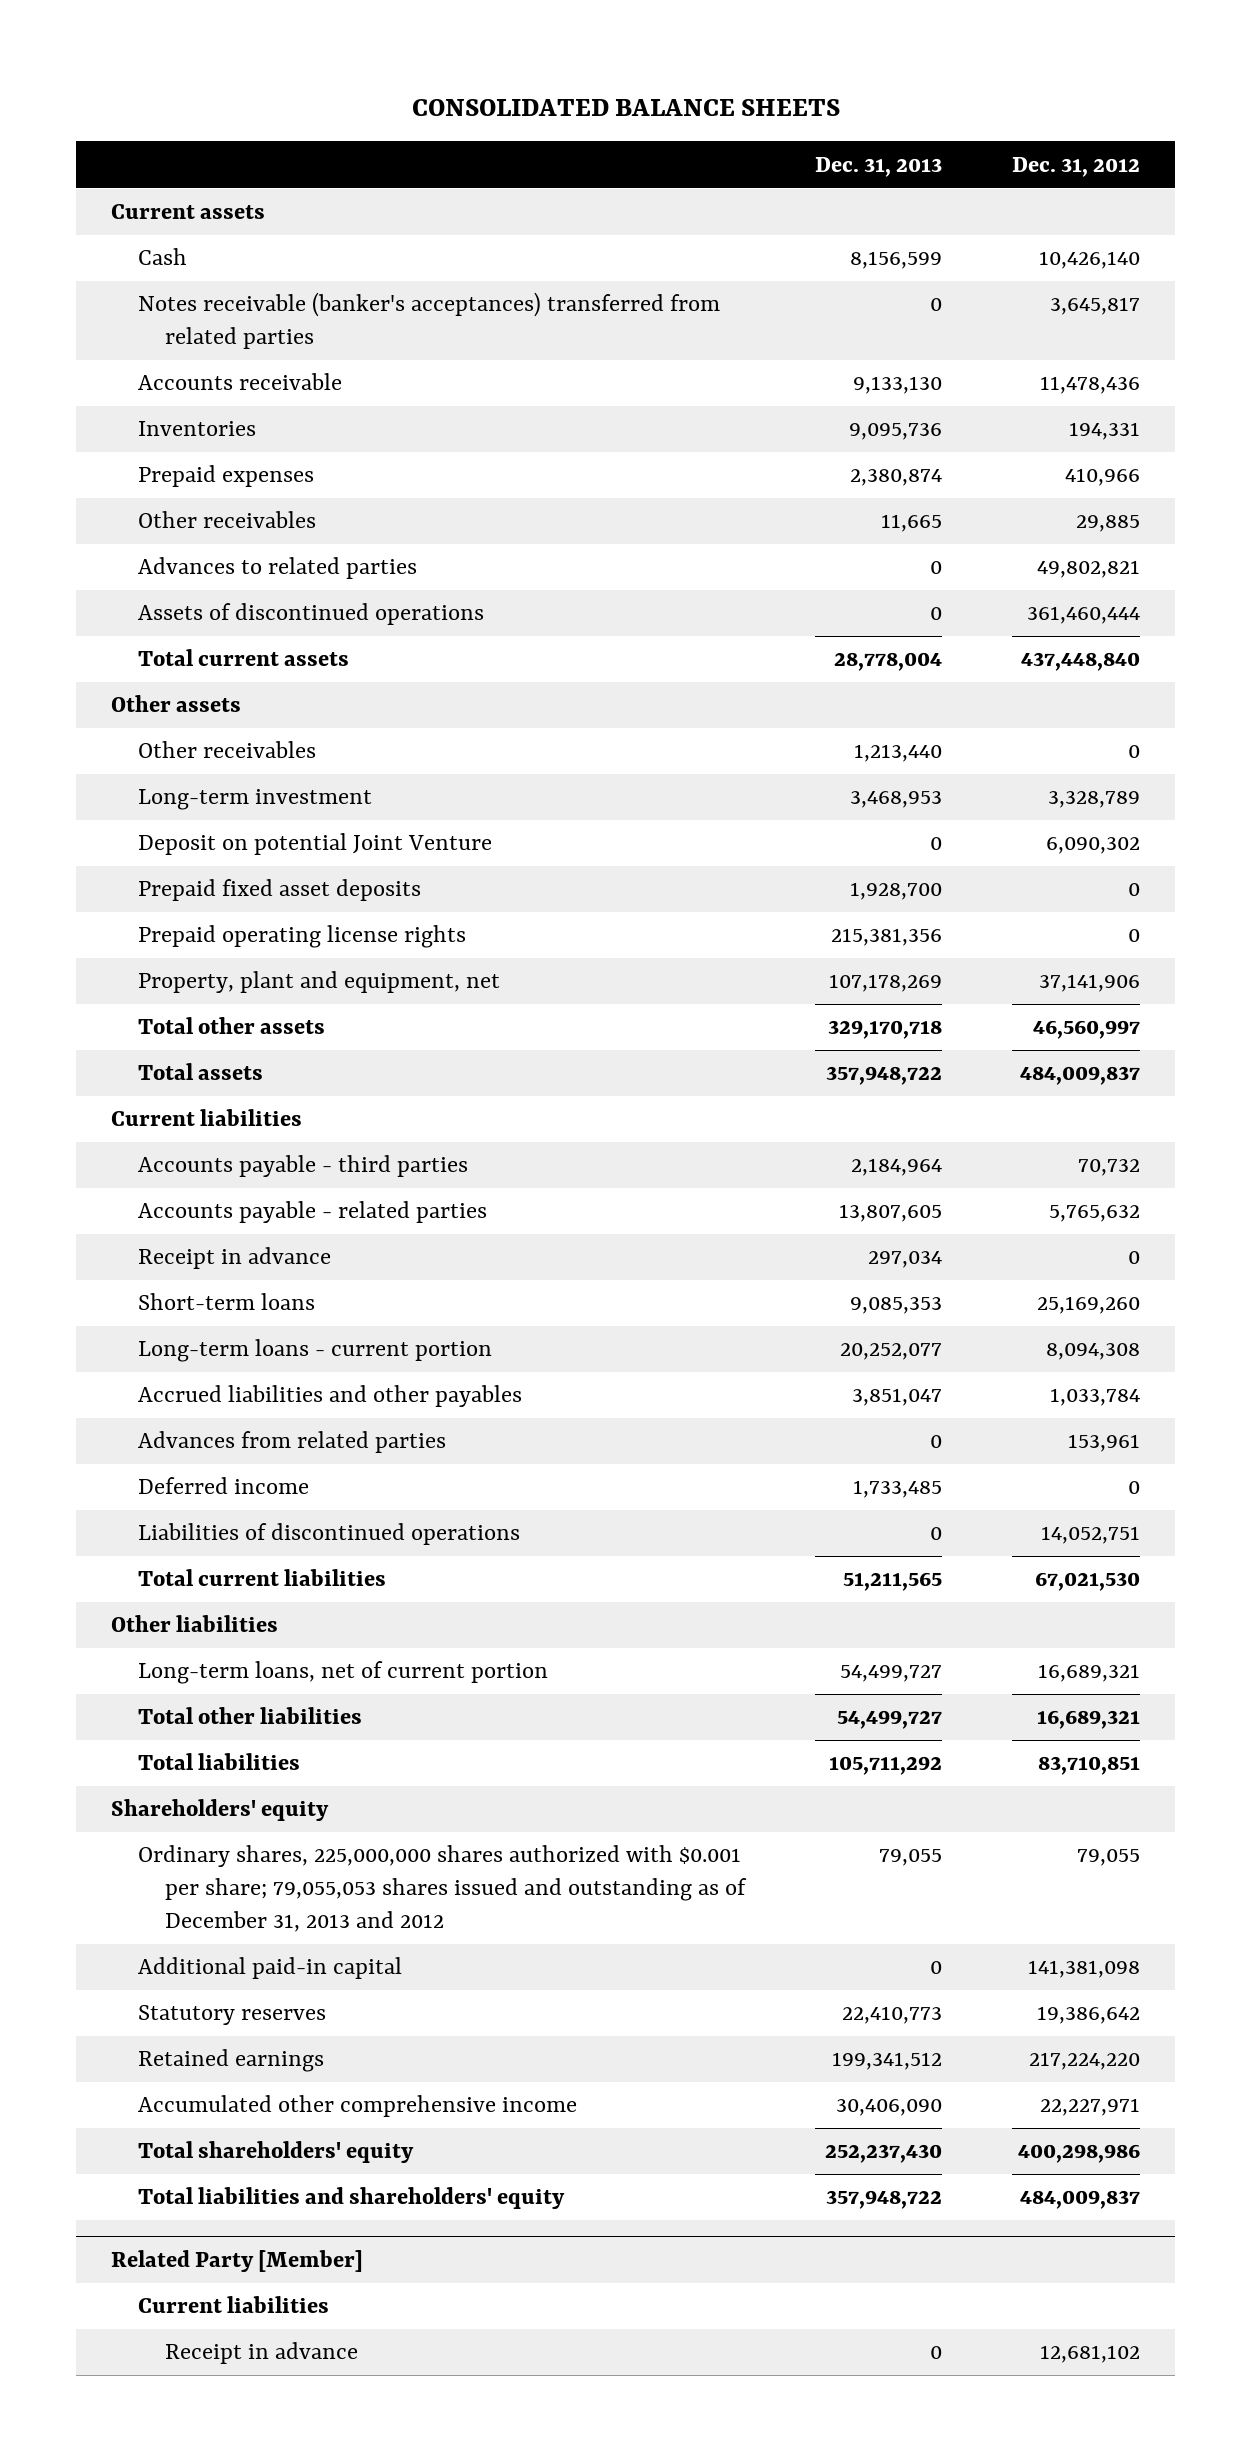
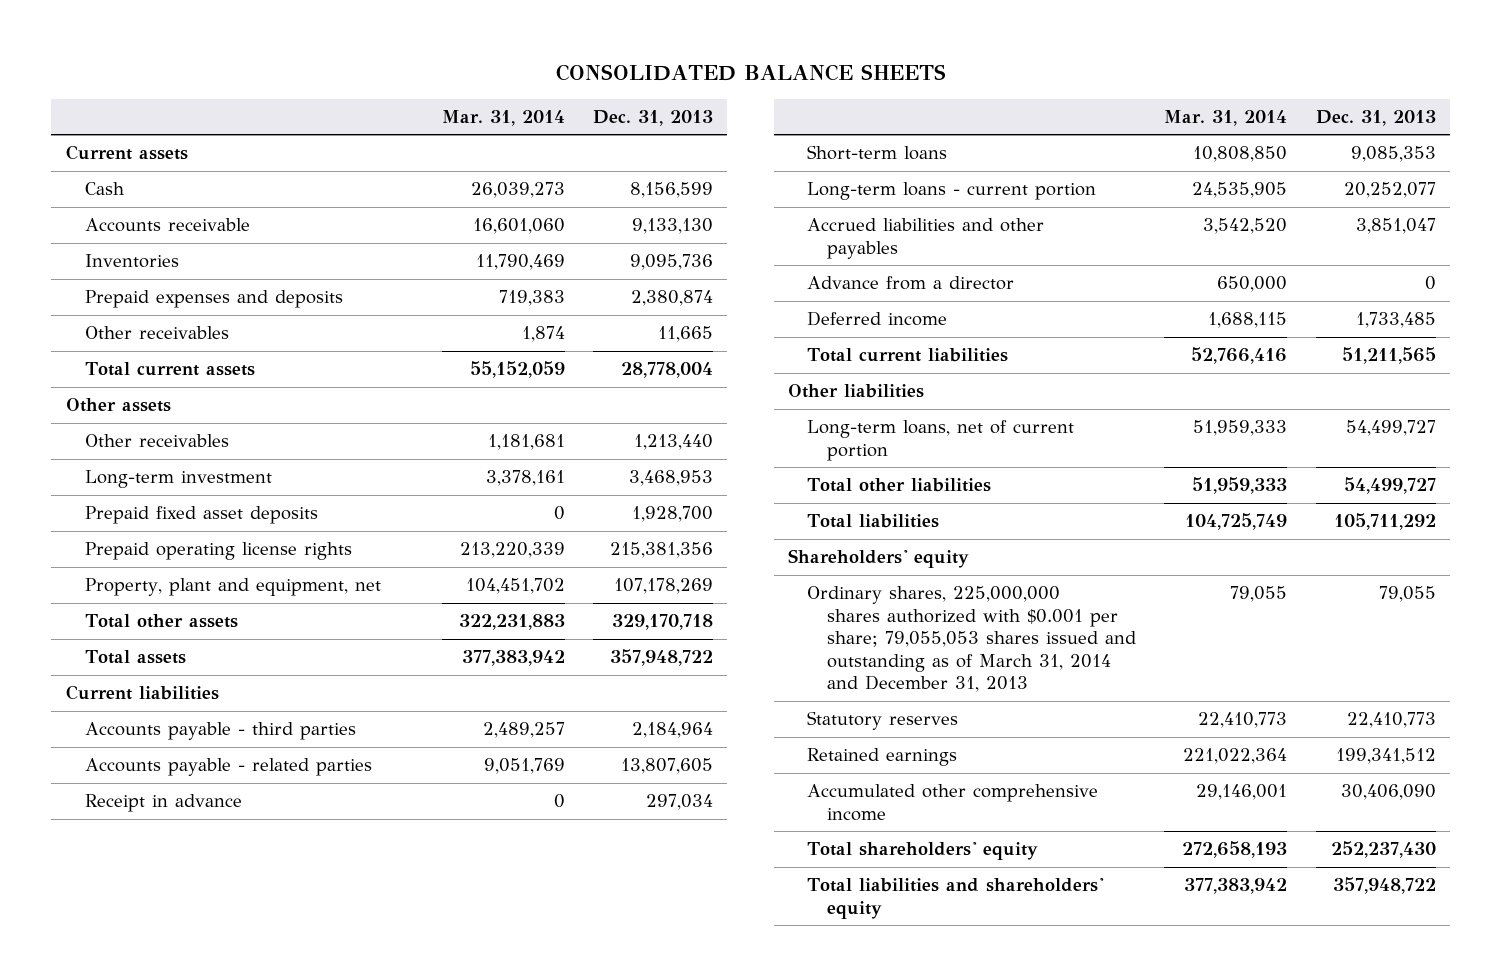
- | Dec. 31, 2013 | Dec. 31, 2012
+ | Mar. 31, 2014 | Dec. 31, 2013
- Notes receivable (banker's acceptances) transferred from related parties | 0 | 3,645,817
- Prepaid expenses | 2,380,874 | 410,966
+ Prepaid expenses and deposits | 719,383 | 2,380,874
- Advances to related parties | 0 | 49,802,821
- Assets of discontinued operations | 0 | 361,460,444
- Deposit on potential Joint Venture | 0 | 6,090,302
- Advances from related parties | 0 | 153,961
+ Advance from a director | 650,000 | 0
- Liabilities of discontinued operations | 0 | 14,052,751
- Ordinary shares, 225,000,000 shares authorized with $0.001 per share; 79,055,053 shares issued and outstanding as of December 31, 2013 and 2012 | 79,055 | 79,055
- Additional paid-in capital | 0 | 141,381,098
+ Ordinary shares, 225,000,000 shares authorized with $0.001 per share; 79,055,053 shares issued and outstanding as of March 31, 2014 and December 31, 2013 | 79,055 | 79,055
- Related Party [Member]
- Current liabilities
- Receipt in advance | 0 | 12,681,102

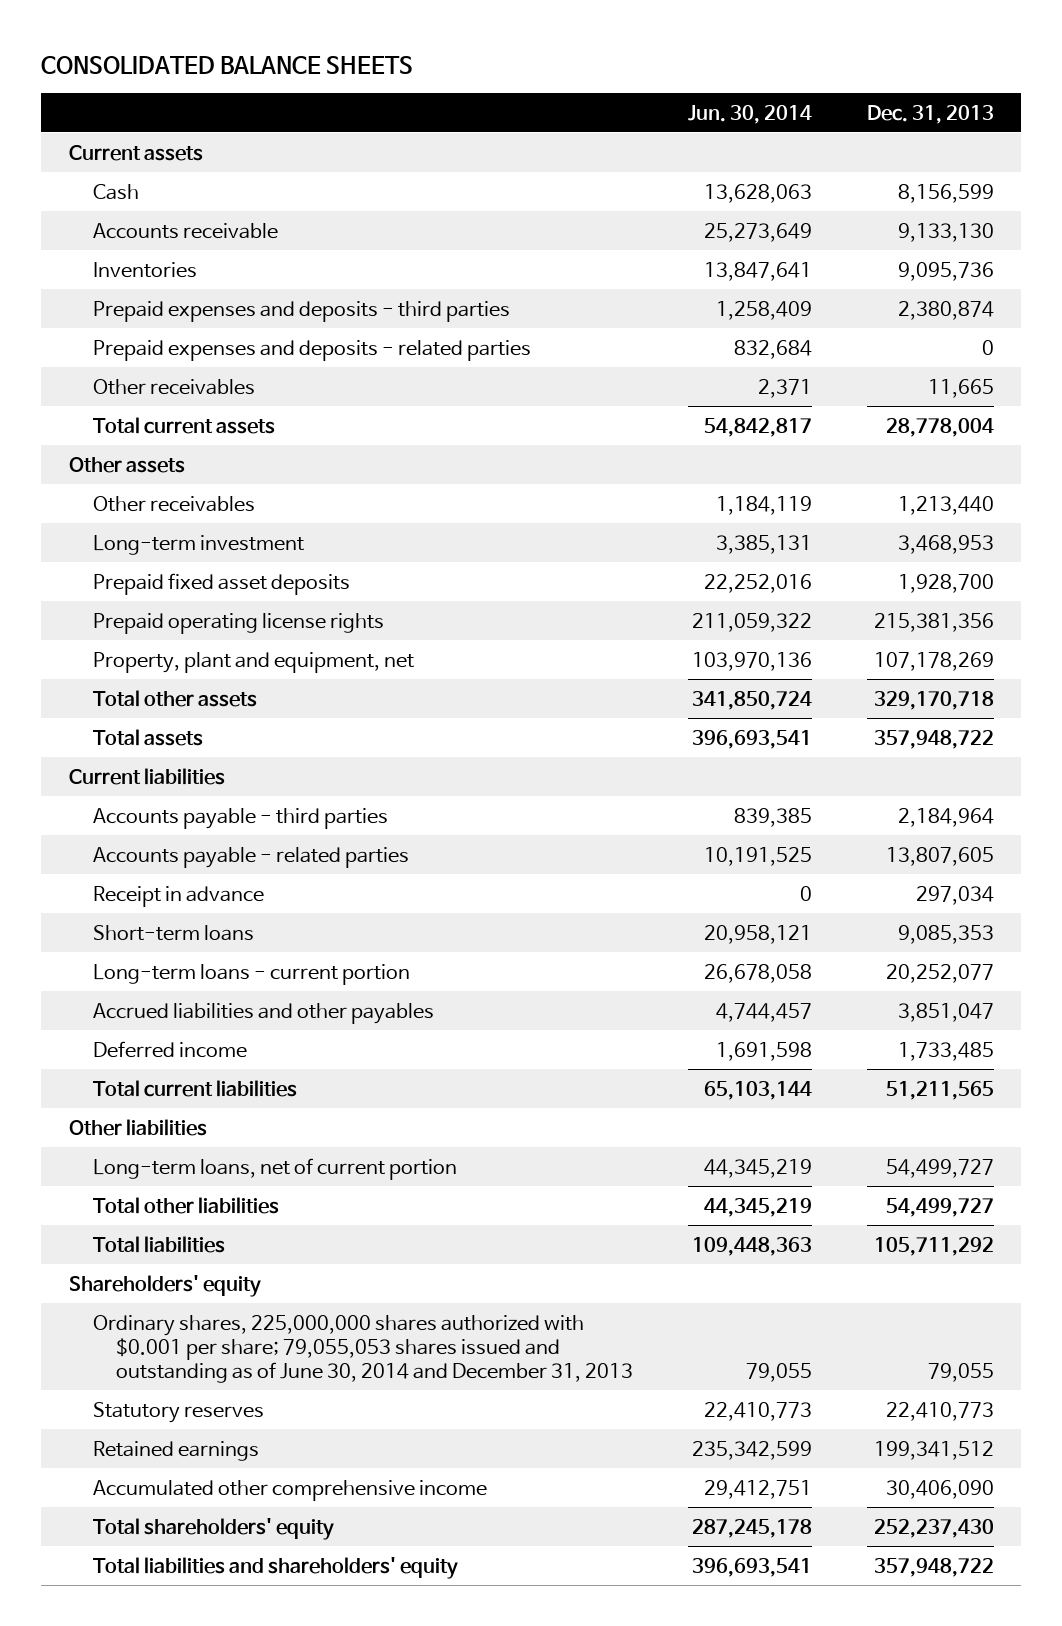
- | Mar. 31, 2014 | Dec. 31, 2013
+ | Jun. 30, 2014 | Dec. 31, 2013
- Prepaid expenses and deposits | 719,383 | 2,380,874
+ Prepaid expenses and deposits - third parties | 1,258,409 | 2,380,874
+ Prepaid expenses and deposits - related parties | 832,684 | 0
- Advance from a director | 650,000 | 0
- Ordinary shares, 225,000,000 shares authorized with $0.001 per share; 79,055,053 shares issued and outstanding as of March 31, 2014 and December 31, 2013 | 79,055 | 79,055
+ Ordinary shares, 225,000,000 shares authorized with $0.001 per share; 79,055,053 shares issued and outstanding as of June 30, 2014 and December 31, 2013 | 79,055 | 79,055

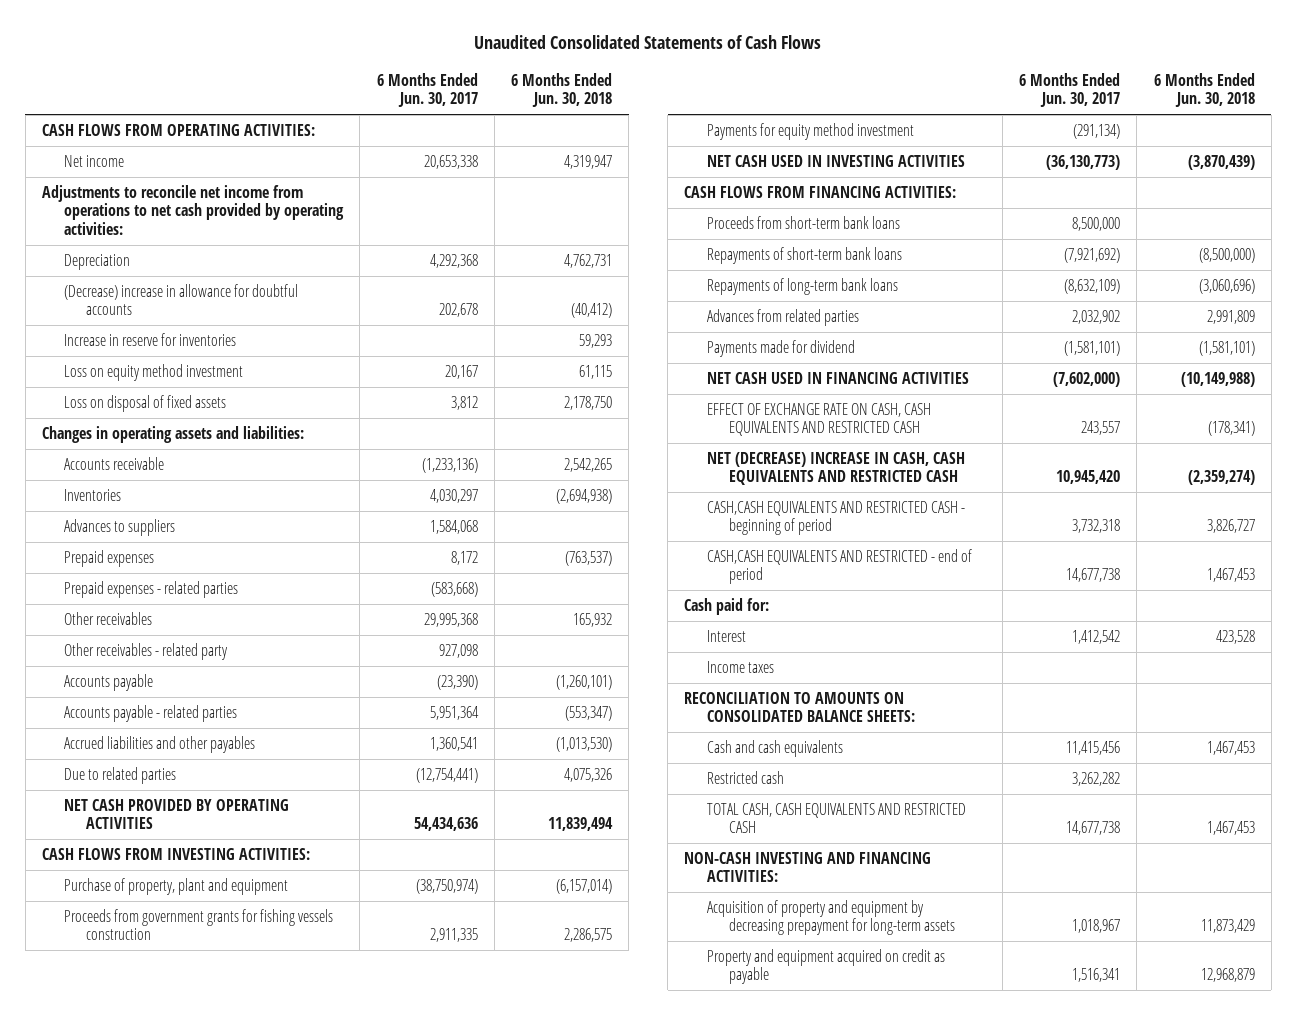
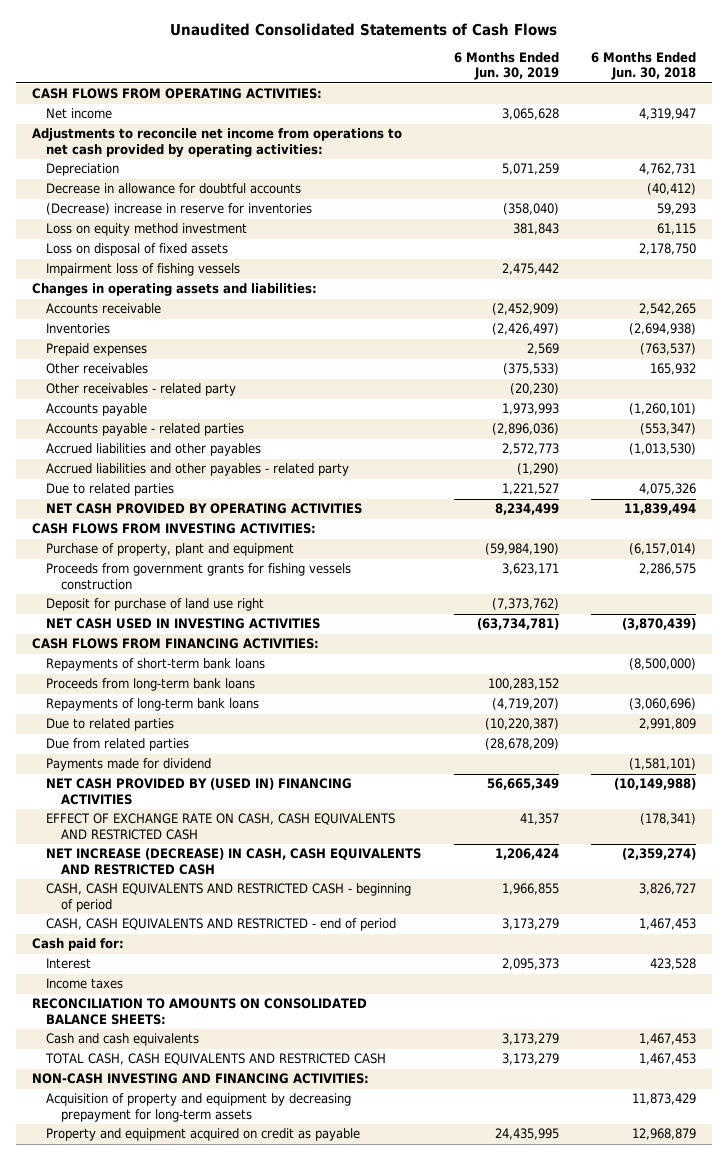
- | 6 Months Ended Jun. 30, 2017 | 6 Months Ended Jun. 30, 2018
+ | 6 Months Ended Jun. 30, 2019 | 6 Months Ended Jun. 30, 2018
- (Decrease) increase in allowance for doubtful accounts | 202,678 | (40,412)
- Increase in reserve for inventories | | 59,293
+ Decrease in allowance for doubtful accounts | | (40,412)
+ (Decrease) increase in reserve for inventories | (358,040) | 59,293
+ Impairment loss of fishing vessels | 2,475,442 |
- Advances to suppliers | 1,584,068 |
- Prepaid expenses - related parties | (583,668) |
+ Accrued liabilities and other payables - related party | (1,290) |
- Payments for equity method investment | (291,134) |
+ Deposit for purchase of land use right | (7,373,762) |
- Proceeds from short-term bank loans | 8,500,000 |
+ Proceeds from long-term bank loans | 100,283,152 |
- Advances from related parties | 2,032,902 | 2,991,809
+ Due to related parties | (10,220,387) | 2,991,809
+ Due from related parties | (28,678,209) |
- NET CASH USED IN FINANCING ACTIVITIES | (7,602,000) | (10,149,988)
+ NET CASH PROVIDED BY (USED IN) FINANCING ACTIVITIES | 56,665,349 | (10,149,988)
- NET (DECREASE) INCREASE IN CASH, CASH EQUIVALENTS AND RESTRICTED CASH | 10,945,420 | (2,359,274)
- CASH,CASH EQUIVALENTS AND RESTRICTED CASH - beginning of period | 3,732,318 | 3,826,727
- CASH,CASH EQUIVALENTS AND RESTRICTED - end of period | 14,677,738 | 1,467,453
+ NET INCREASE (DECREASE) IN CASH, CASH EQUIVALENTS AND RESTRICTED CASH | 1,206,424 | (2,359,274)
+ CASH, CASH EQUIVALENTS AND RESTRICTED CASH - beginning of period | 1,966,855 | 3,826,727
+ CASH, CASH EQUIVALENTS AND RESTRICTED - end of period | 3,173,279 | 1,467,453
- Restricted cash | 3,262,282 |

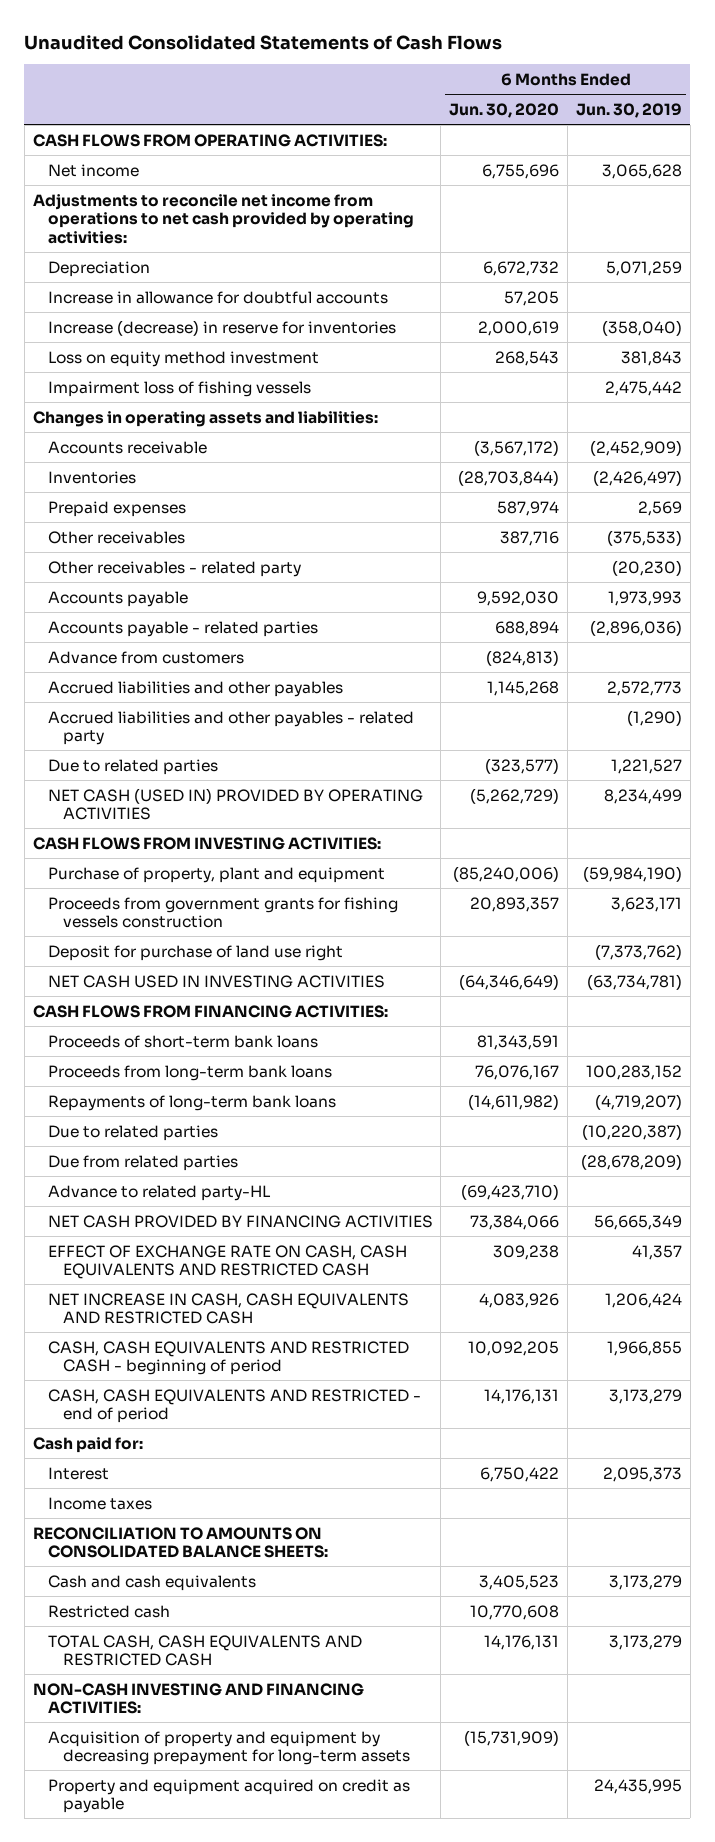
- | 6 Months Ended Jun. 30, 2019 | 6 Months Ended Jun. 30, 2018
+ | 6 Months Ended Jun. 30, 2020 | 6 Months Ended Jun. 30, 2019
- Decrease in allowance for doubtful accounts | | (40,412)
- (Decrease) increase in reserve for inventories | (358,040) | 59,293
+ Increase in allowance for doubtful accounts | 57,205 |
+ Increase (decrease) in reserve for inventories | 2,000,619 | (358,040)
- Loss on disposal of fixed assets | | 2,178,750
+ Advance from customers | (824,813) |
- NET CASH PROVIDED BY OPERATING ACTIVITIES | 8,234,499 | 11,839,494
+ NET CASH (USED IN) PROVIDED BY OPERATING ACTIVITIES | (5,262,729) | 8,234,499
- Repayments of short-term bank loans | | (8,500,000)
+ Proceeds of short-term bank loans | 81,343,591 |
- Payments made for dividend | | (1,581,101)
- NET CASH PROVIDED BY (USED IN) FINANCING ACTIVITIES | 56,665,349 | (10,149,988)
+ Advance to related party-HL | (69,423,710) |
+ NET CASH PROVIDED BY FINANCING ACTIVITIES | 73,384,066 | 56,665,349
- NET INCREASE (DECREASE) IN CASH, CASH EQUIVALENTS AND RESTRICTED CASH | 1,206,424 | (2,359,274)
+ NET INCREASE IN CASH, CASH EQUIVALENTS AND RESTRICTED CASH | 4,083,926 | 1,206,424
+ Restricted cash | 10,770,608 |

